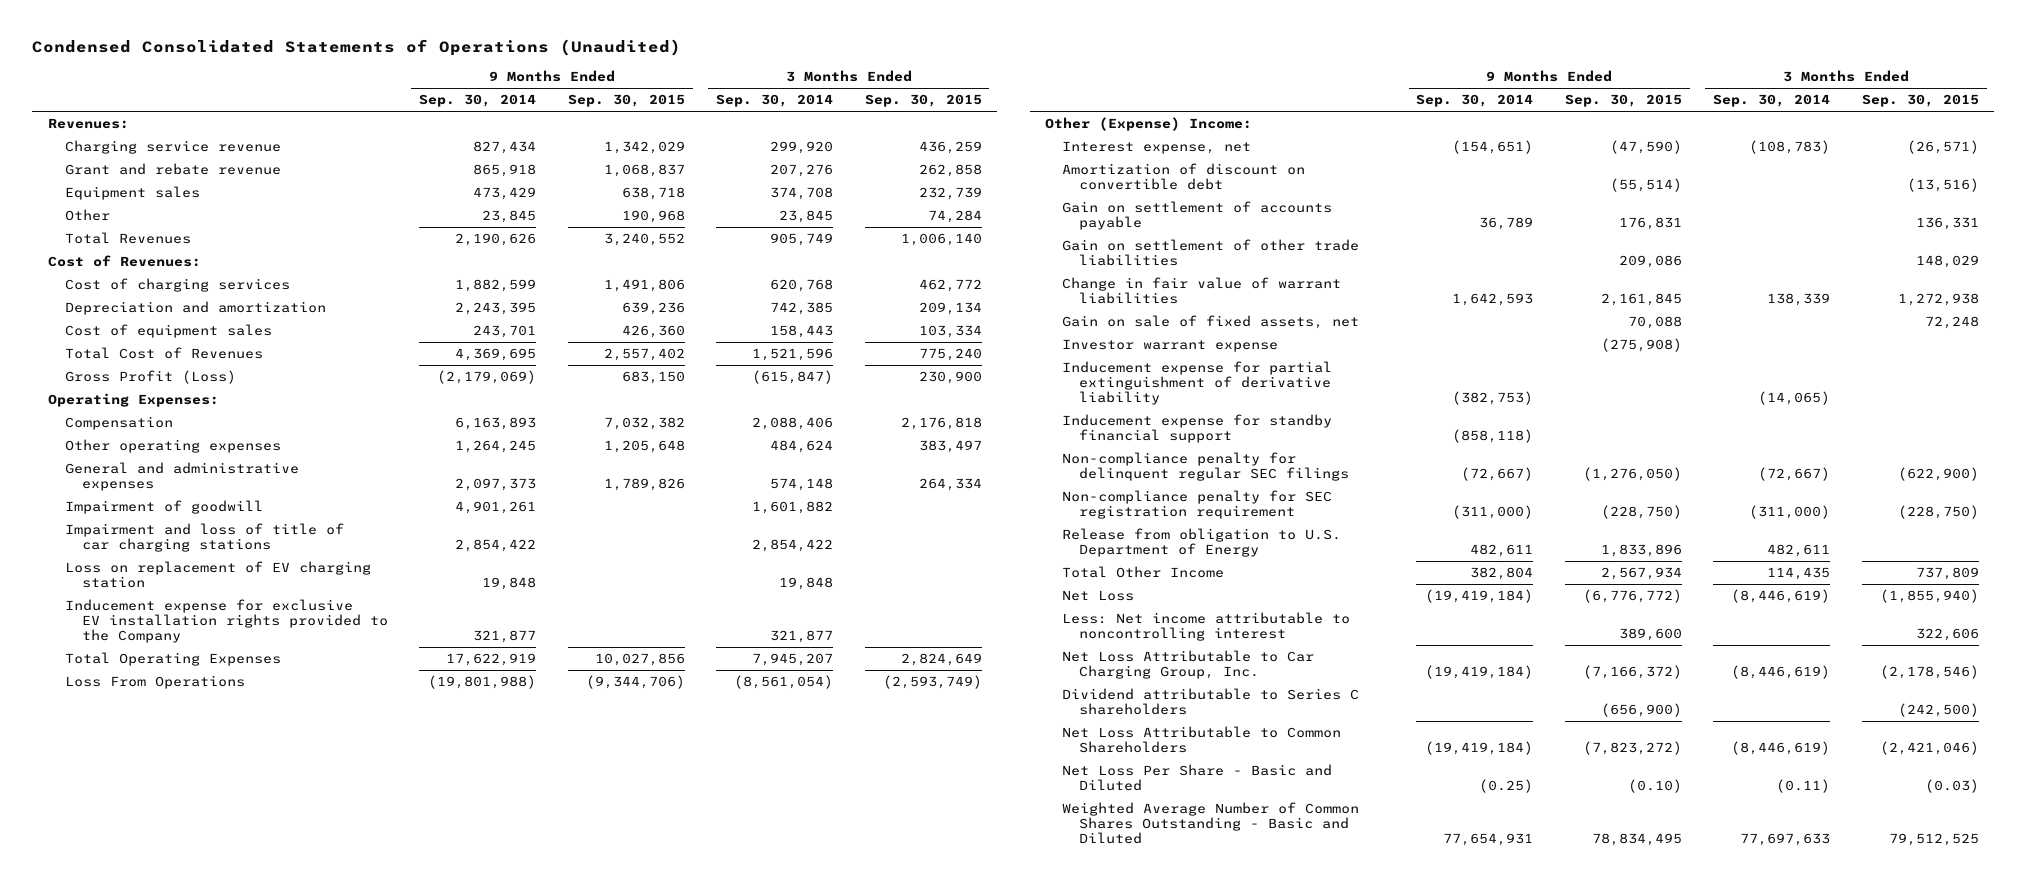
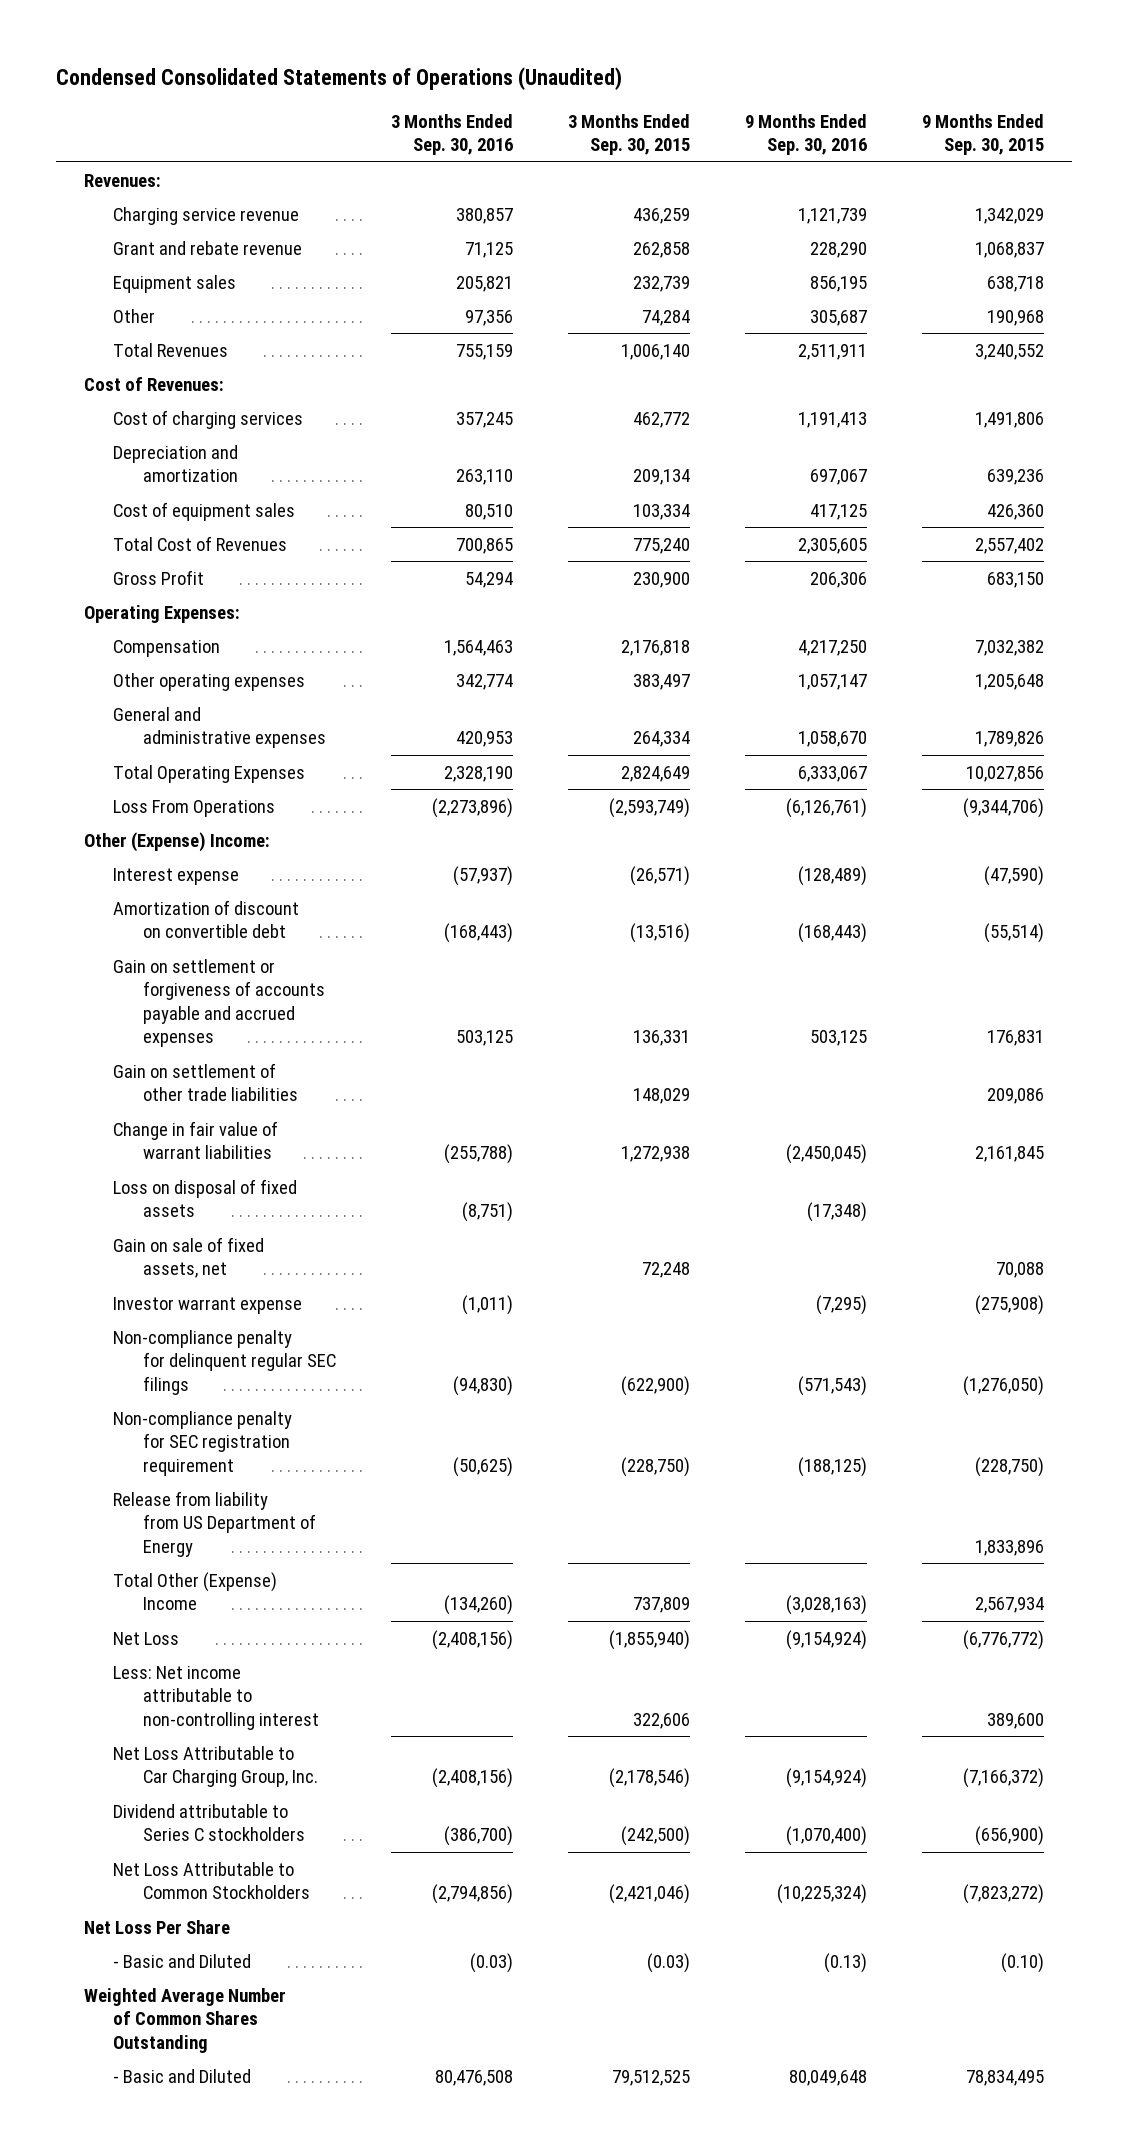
- | 9 Months Ended Sep. 30, 2014 | 9 Months Ended Sep. 30, 2015 | 3 Months Ended Sep. 30, 2014 | 3 Months Ended Sep. 30, 2015
+ | 3 Months Ended Sep. 30, 2016 | 3 Months Ended Sep. 30, 2015 | 9 Months Ended Sep. 30, 2016 | 9 Months Ended Sep. 30, 2015
- Gross Profit (Loss) | (2,179,069) | 683,150 | (615,847) | 230,900
+ Gross Profit | 54,294 | 230,900 | 206,306 | 683,150
- Impairment of goodwill | 4,901,261 | | 1,601,882 |
- Impairment and loss of title of car charging stations | 2,854,422 | | 2,854,422 |
- Loss on replacement of EV charging station | 19,848 | | 19,848 |
- Inducement expense for exclusive EV installation rights provided to the Company | 321,877 | | 321,877 |
- Interest expense, net | (154,651) | (47,590) | (108,783) | (26,571)
+ Interest expense | (57,937) | (26,571) | (128,489) | (47,590)
- Gain on settlement of accounts payable | 36,789 | 176,831 | | 136,331
+ Gain on settlement or forgiveness of accounts payable and accrued expenses | 503,125 | 136,331 | 503,125 | 176,831
+ Loss on disposal of fixed assets | (8,751) | | (17,348) |
- Inducement expense for partial extinguishment of derivative liability | (382,753) | | (14,065) |
- Inducement expense for standby financial support | (858,118) | | |
- Release from obligation to U.S. Department of Energy | 482,611 | 1,833,896 | 482,611 |
- Total Other Income | 382,804 | 2,567,934 | 114,435 | 737,809
+ Release from liability from US Department of Energy | | | | 1,833,896
+ Total Other (Expense) Income | (134,260) | 737,809 | (3,028,163) | 2,567,934
- Less: Net income attributable to noncontrolling interest | | 389,600 | | 322,606
+ Less: Net income attributable to non-controlling interest | | 322,606 | | 389,600
- Dividend attributable to Series C shareholders | | (656,900) | | (242,500)
- Net Loss Attributable to Common Shareholders | (19,419,184) | (7,823,272) | (8,446,619) | (2,421,046)
- Net Loss Per Share - Basic and Diluted | (0.25) | (0.10) | (0.11) | (0.03)
- Weighted Average Number of Common Shares Outstanding - Basic and Diluted | 77,654,931 | 78,834,495 | 77,697,633 | 79,512,525
+ Dividend attributable to Series C stockholders | (386,700) | (242,500) | (1,070,400) | (656,900)
+ Net Loss Attributable to Common Stockholders | (2,794,856) | (2,421,046) | (10,225,324) | (7,823,272)
+ Net Loss Per Share
+ - Basic and Diluted | (0.03) | (0.03) | (0.13) | (0.10)
+ Weighted Average Number of Common Shares Outstanding
+ - Basic and Diluted | 80,476,508 | 79,512,525 | 80,049,648 | 78,834,495

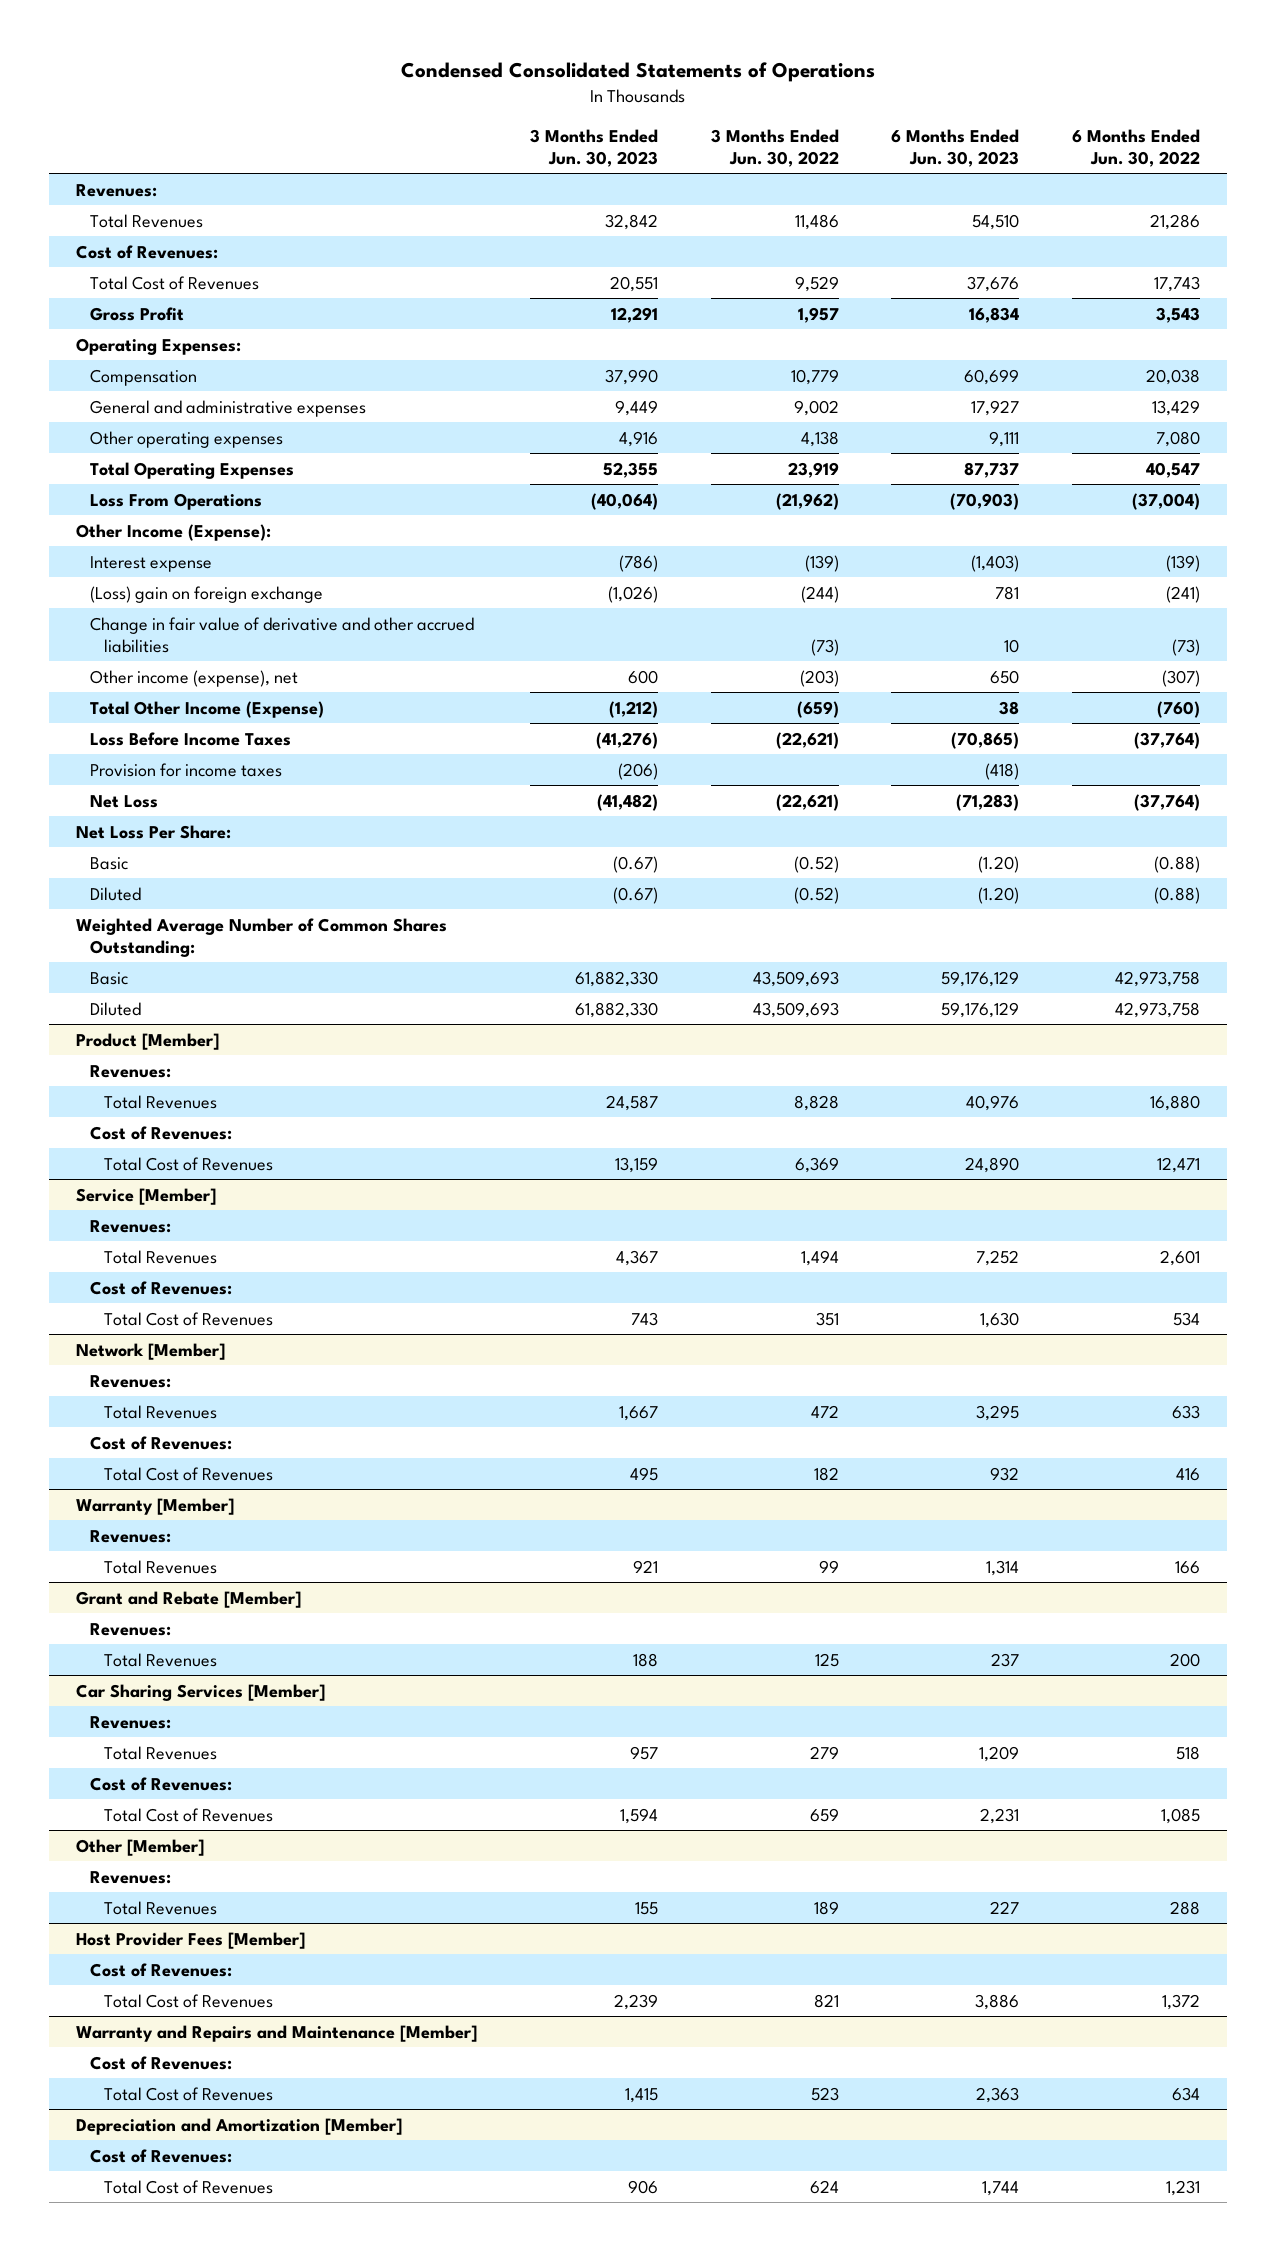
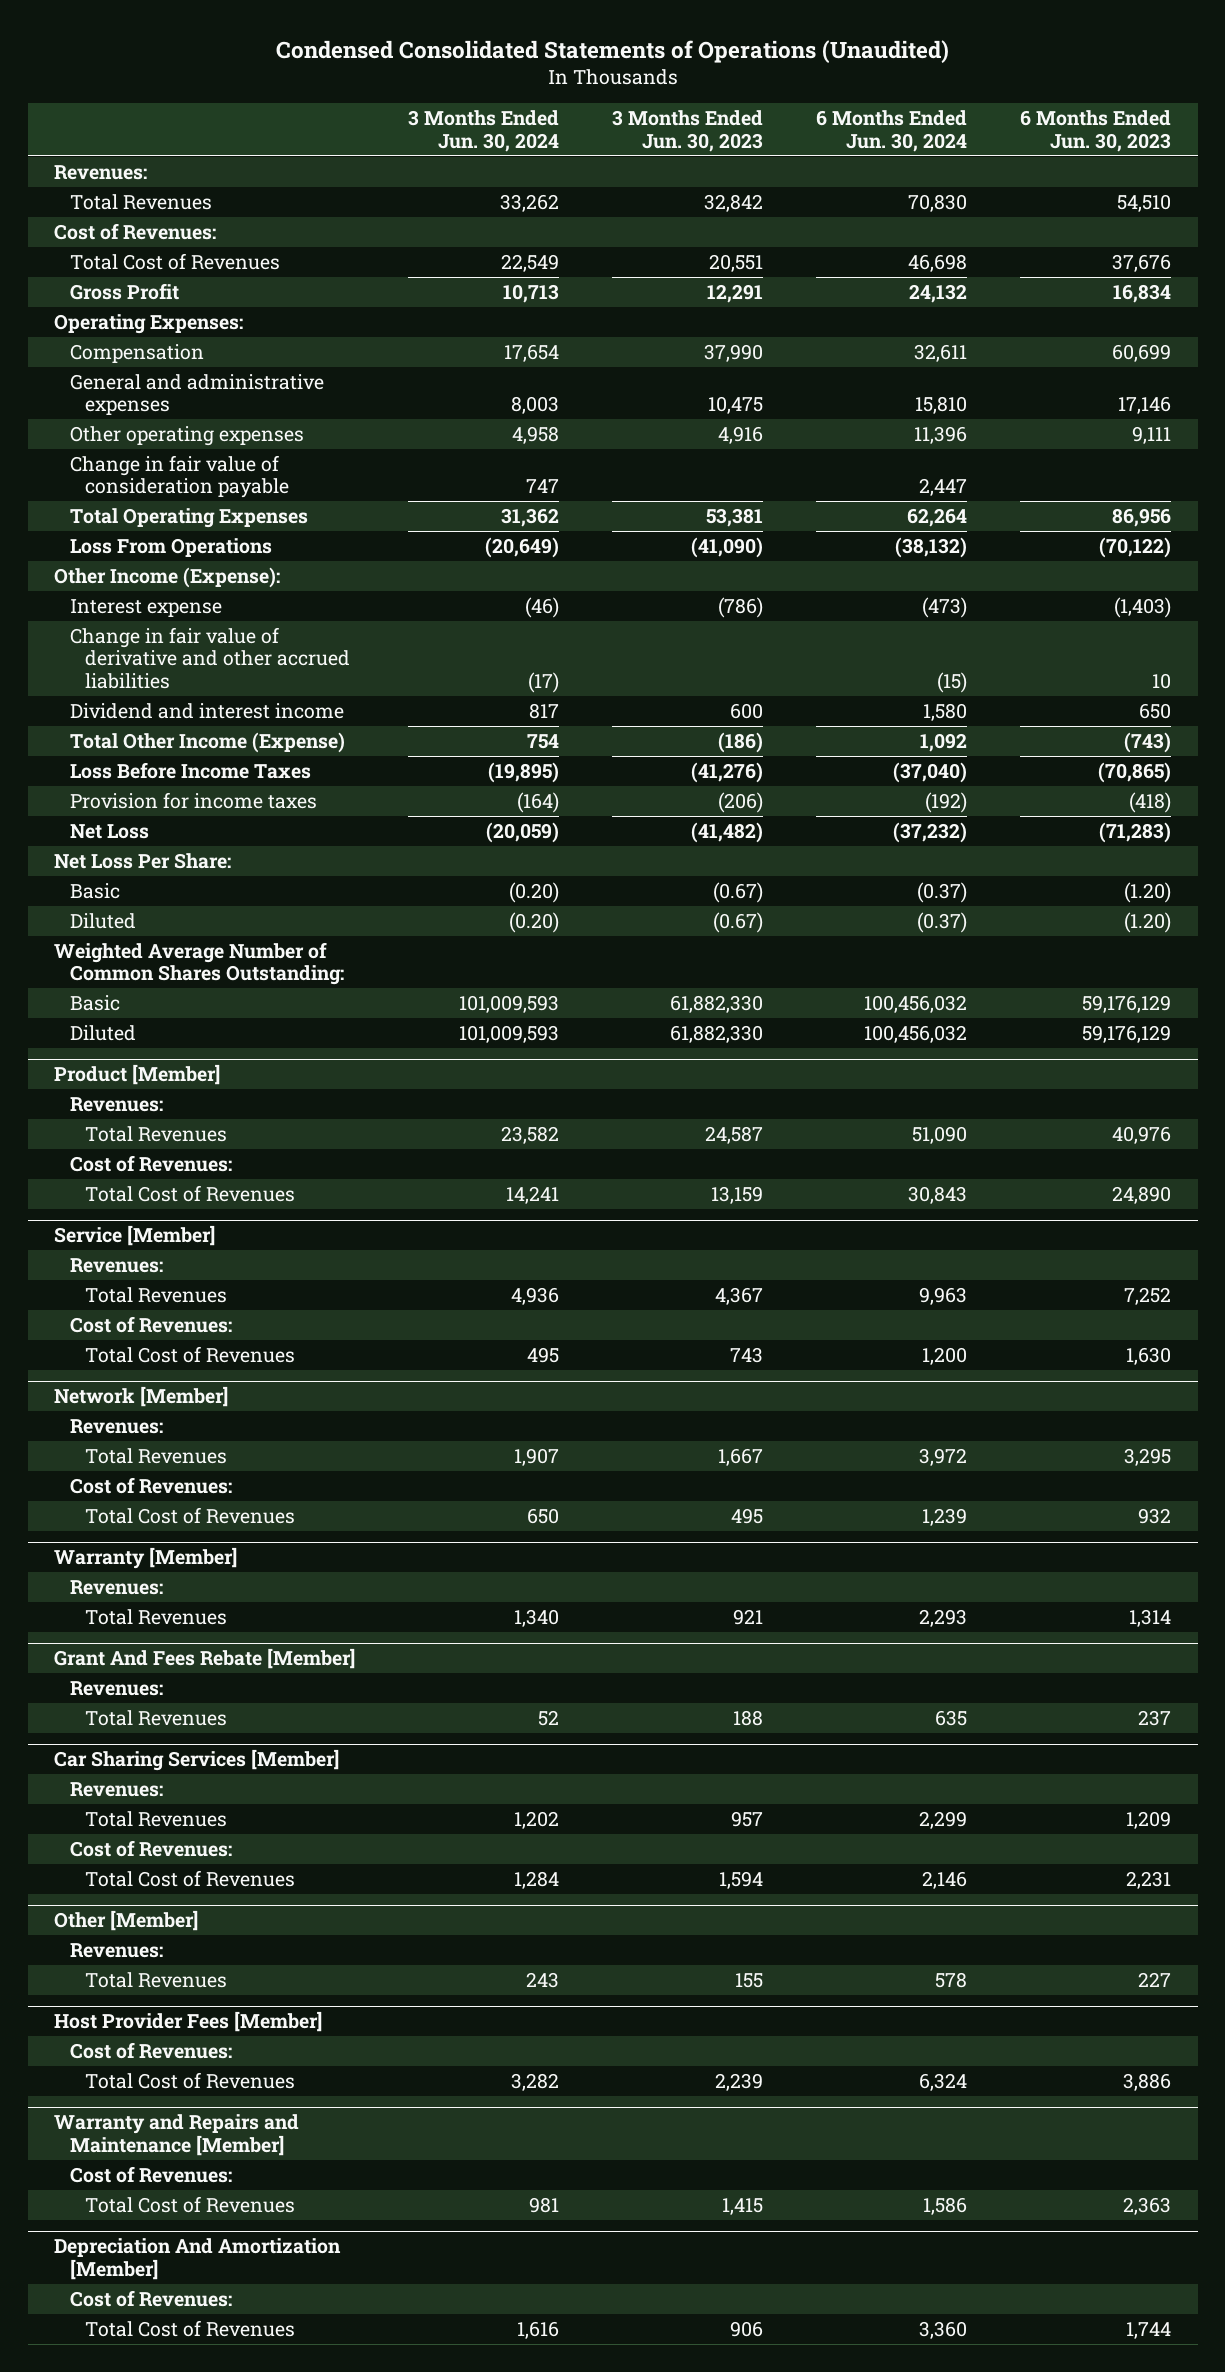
- Condensed Consolidated Statements of Operations
+ Condensed Consolidated Statements of Operations (Unaudited)
- | 3 Months Ended Jun. 30, 2023 | 3 Months Ended Jun. 30, 2022 | 6 Months Ended Jun. 30, 2023 | 6 Months Ended Jun. 30, 2022
+ | 3 Months Ended Jun. 30, 2024 | 3 Months Ended Jun. 30, 2023 | 6 Months Ended Jun. 30, 2024 | 6 Months Ended Jun. 30, 2023
- General and administrative expenses | 9,449 | 9,002 | 17,927 | 13,429
+ General and administrative expenses | 8,003 | 10,475 | 15,810 | 17,146
- Total Operating Expenses | 52,355 | 23,919 | 87,737 | 40,547
- Loss From Operations | (40,064) | (21,962) | (70,903) | (37,004)
+ Change in fair value of consideration payable | 747 | | 2,447 |
+ Total Operating Expenses | 31,362 | 53,381 | 62,264 | 86,956
+ Loss From Operations | (20,649) | (41,090) | (38,132) | (70,122)
- (Loss) gain on foreign exchange | (1,026) | (244) | 781 | (241)
- Other income (expense), net | 600 | (203) | 650 | (307)
- Total Other Income (Expense) | (1,212) | (659) | 38 | (760)
+ Dividend and interest income | 817 | 600 | 1,580 | 650
+ Total Other Income (Expense) | 754 | (186) | 1,092 | (743)
- Grant and Rebate [Member]
+ Grant And Fees Rebate [Member]
- Depreciation and Amortization [Member]
+ Depreciation And Amortization [Member]

